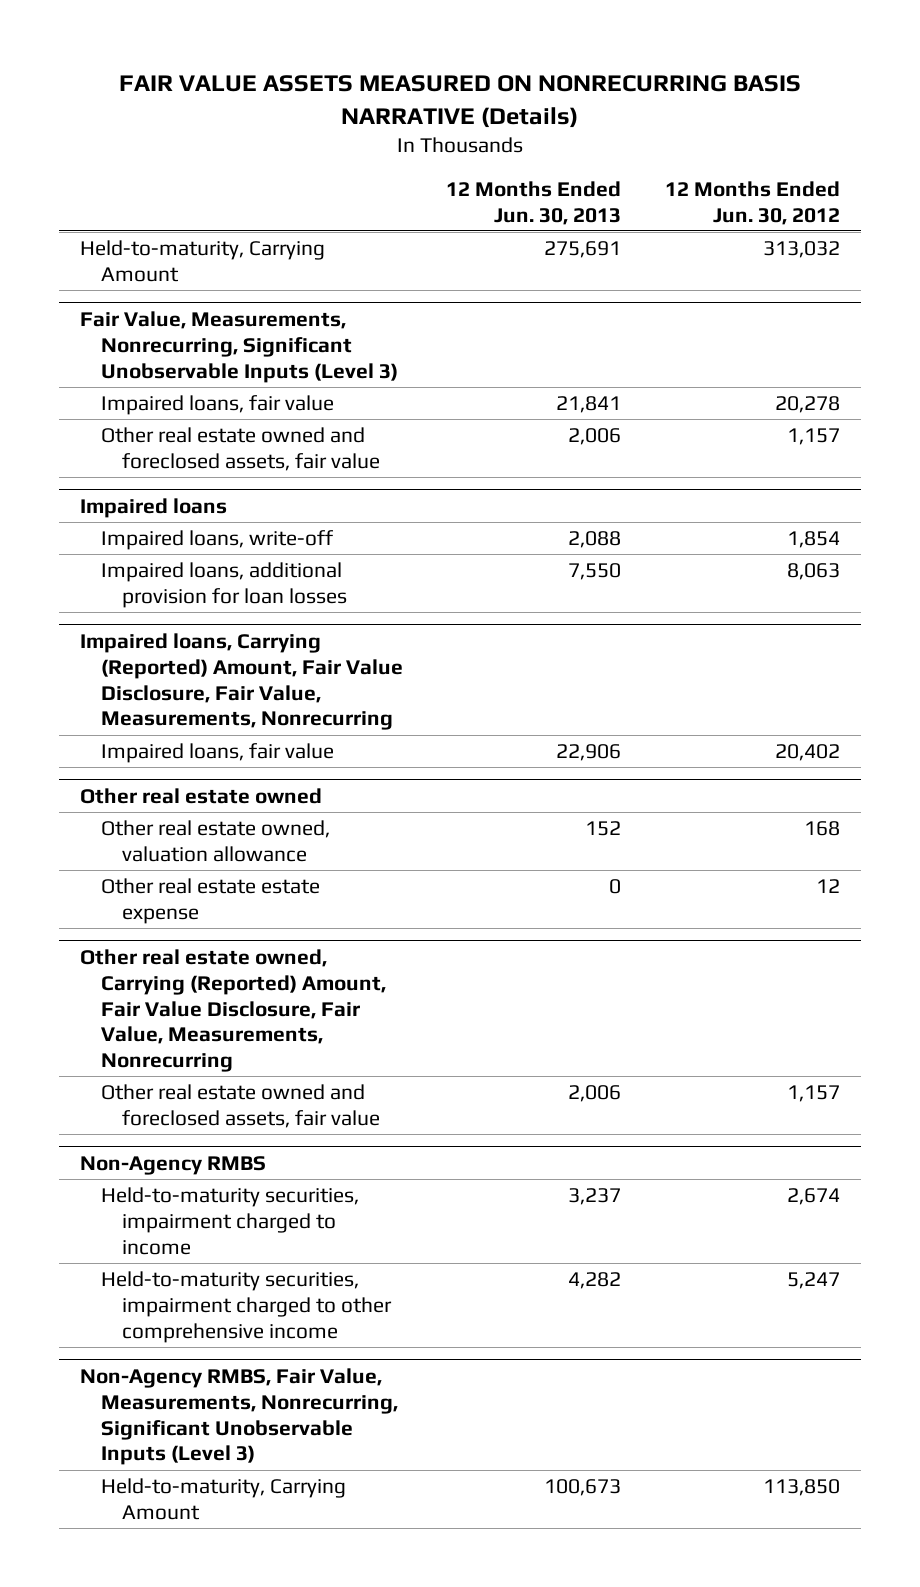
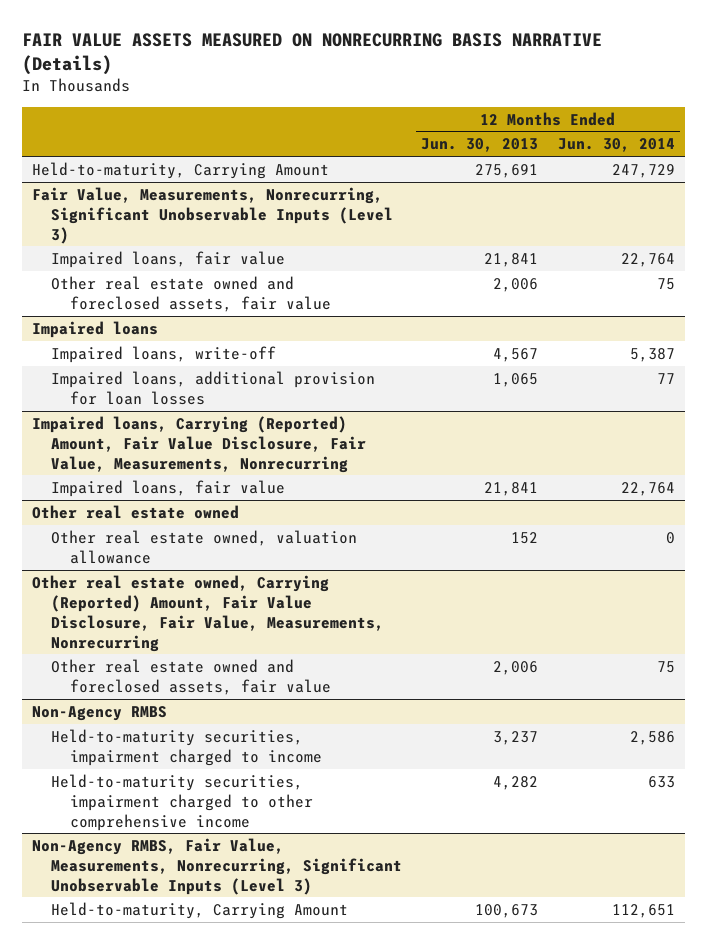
- | 12 Months Ended Jun. 30, 2013 | 12 Months Ended Jun. 30, 2012
+ | 12 Months Ended Jun. 30, 2013 | 12 Months Ended Jun. 30, 2014
@ Impaired loans
- Impaired loans, write-off | 2,088 | 1,854
- Impaired loans, additional provision for loan losses | 7,550 | 8,063
+ Impaired loans, write-off | 4,567 | 5,387
+ Impaired loans, additional provision for loan losses | 1,065 | 77
@ Impaired loans, Carrying (Reported) Amount, Fair Value Disclosure, Fair Value, Measurements, Nonrecurring
- Impaired loans, fair value | 22,906 | 20,402
+ Impaired loans, fair value | 21,841 | 22,764
@ Other real estate owned
- Other real estate estate expense | 0 | 12

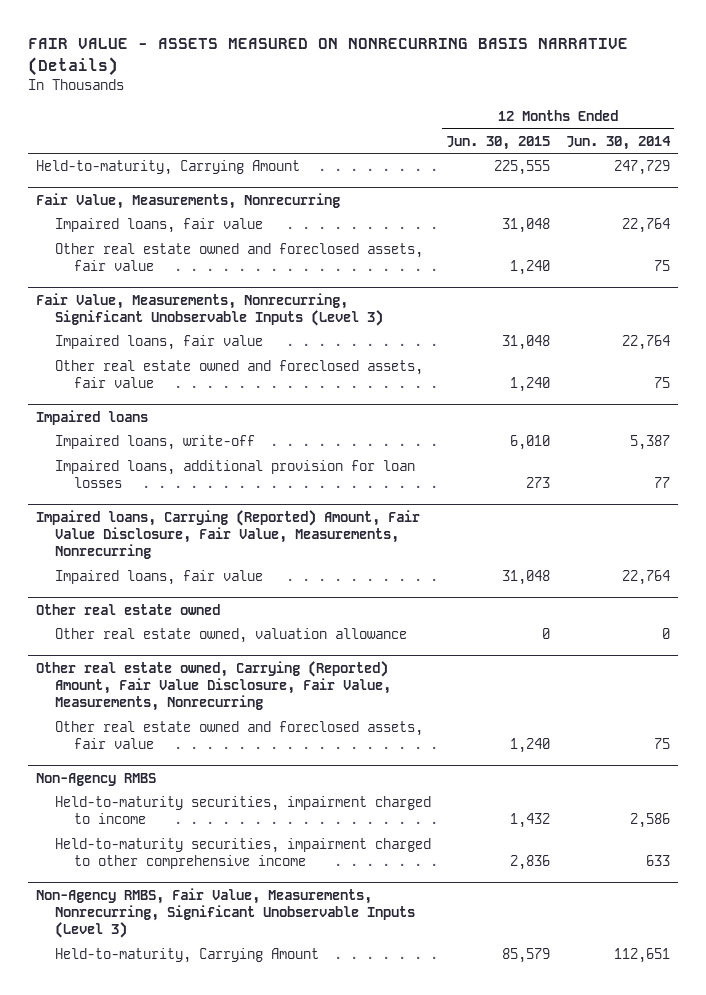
- FAIR VALUE ASSETS MEASURED ON NONRECURRING BASIS NARRATIVE (Details)
+ FAIR VALUE - ASSETS MEASURED ON NONRECURRING BASIS NARRATIVE (Details)
- | 12 Months Ended Jun. 30, 2013 | 12 Months Ended Jun. 30, 2014
+ | 12 Months Ended Jun. 30, 2015 | 12 Months Ended Jun. 30, 2014
+ Fair Value, Measurements, Nonrecurring
+ Impaired loans, fair value | 31,048 | 22,764
+ Other real estate owned and foreclosed assets, fair value | 1,240 | 75

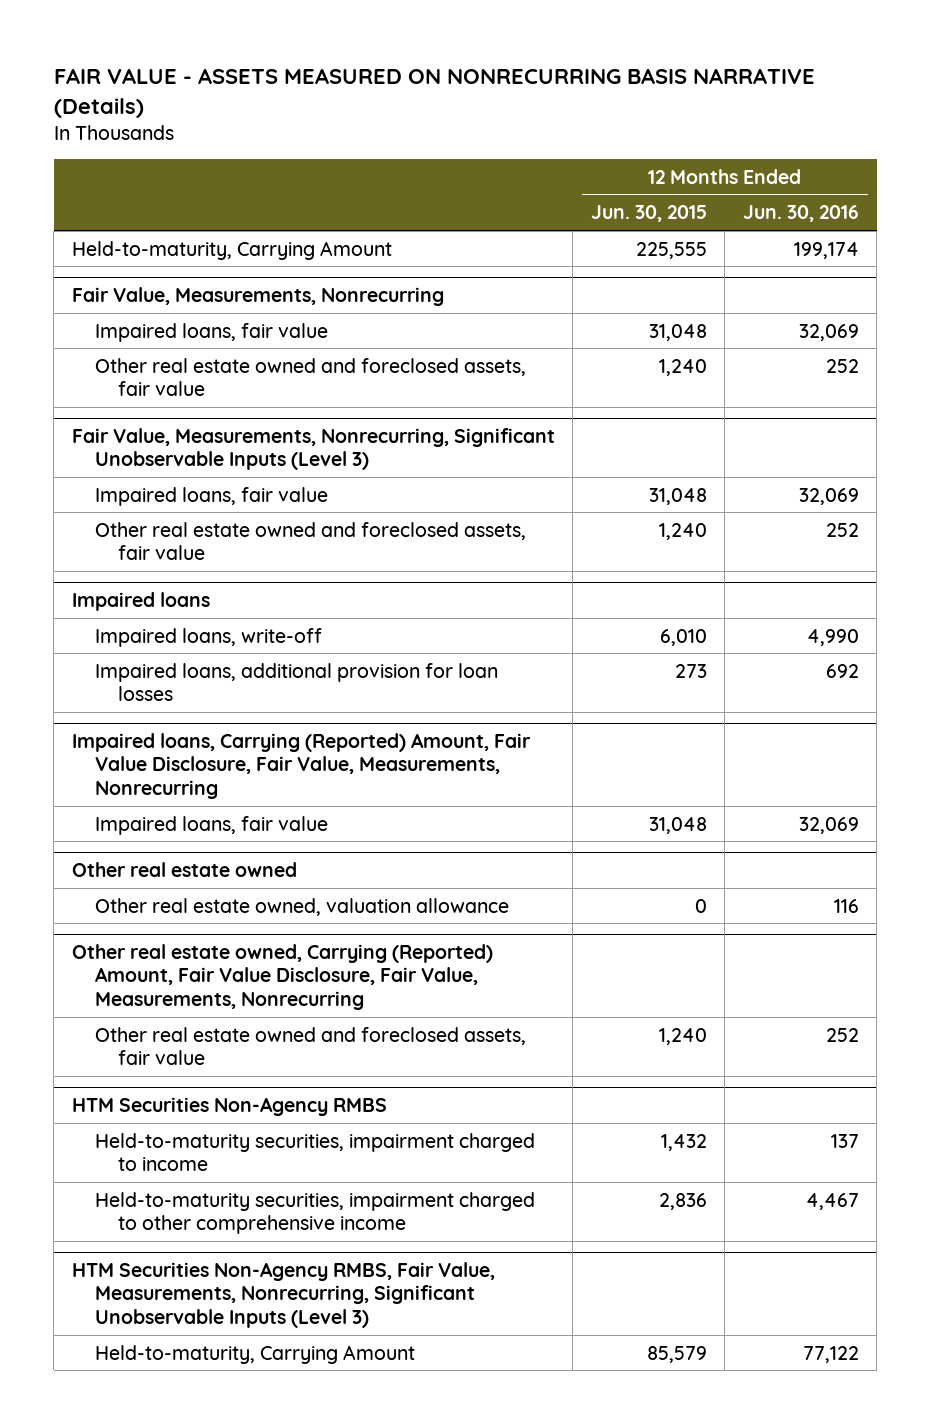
- | 12 Months Ended Jun. 30, 2015 | 12 Months Ended Jun. 30, 2014
+ | 12 Months Ended Jun. 30, 2015 | 12 Months Ended Jun. 30, 2016
- Non-Agency RMBS
+ HTM Securities Non-Agency RMBS
- Non-Agency RMBS, Fair Value, Measurements, Nonrecurring, Significant Unobservable Inputs (Level 3)
+ HTM Securities Non-Agency RMBS, Fair Value, Measurements, Nonrecurring, Significant Unobservable Inputs (Level 3)

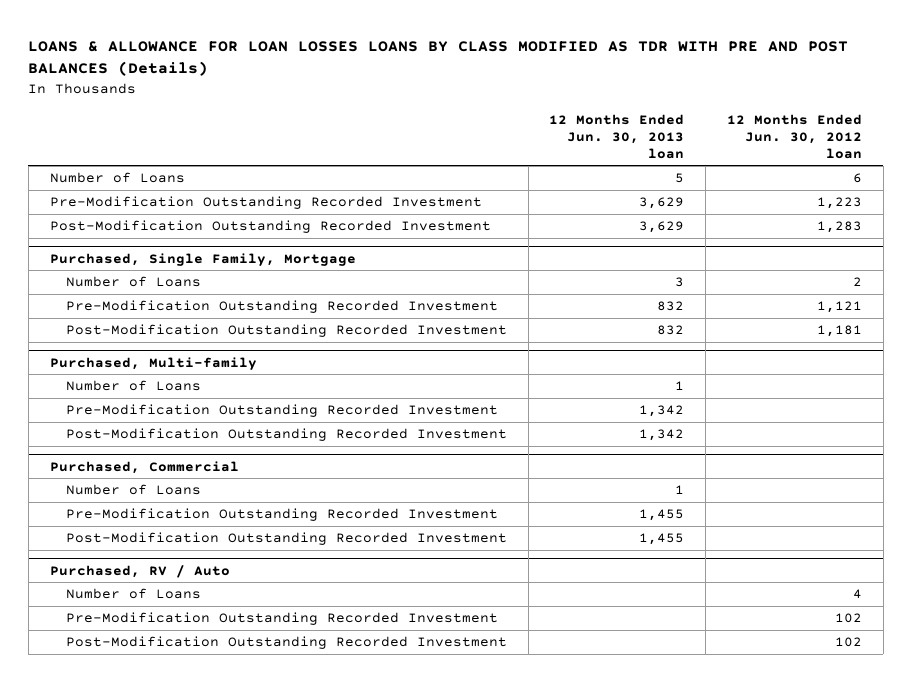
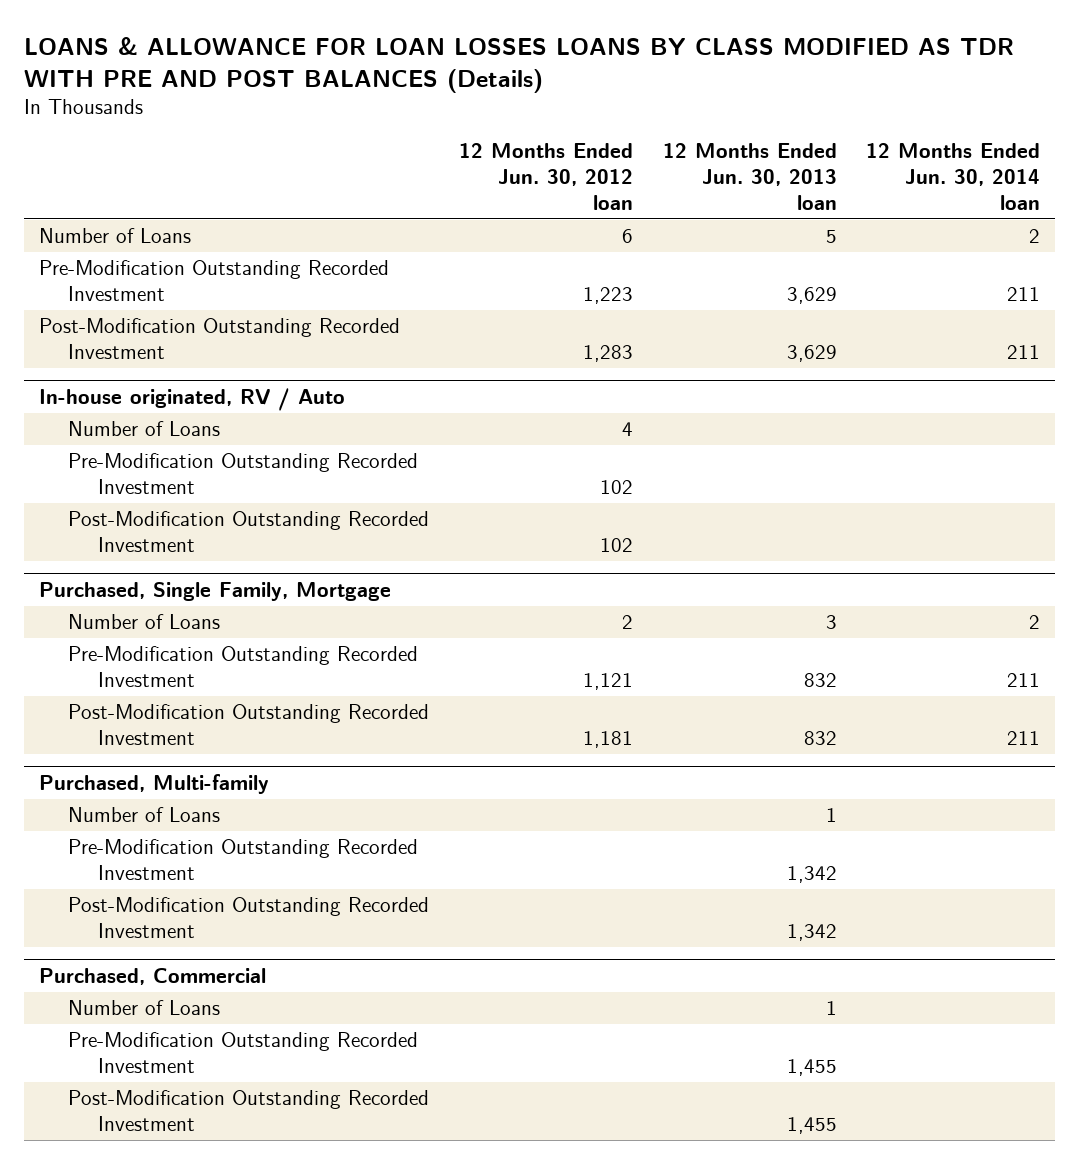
- | 12 Months Ended Jun. 30, 2013 loan | 12 Months Ended Jun. 30, 2012 loan
+ | 12 Months Ended Jun. 30, 2012 loan | 12 Months Ended Jun. 30, 2013 loan | 12 Months Ended Jun. 30, 2014 loan
+ In-house originated, RV / Auto
+ Number of Loans | 4 | |
+ Pre-Modification Outstanding Recorded Investment | 102 | |
+ Post-Modification Outstanding Recorded Investment | 102 | |
- Purchased, RV / Auto
- Number of Loans | | 4
- Pre-Modification Outstanding Recorded Investment | | 102
- Post-Modification Outstanding Recorded Investment | | 102

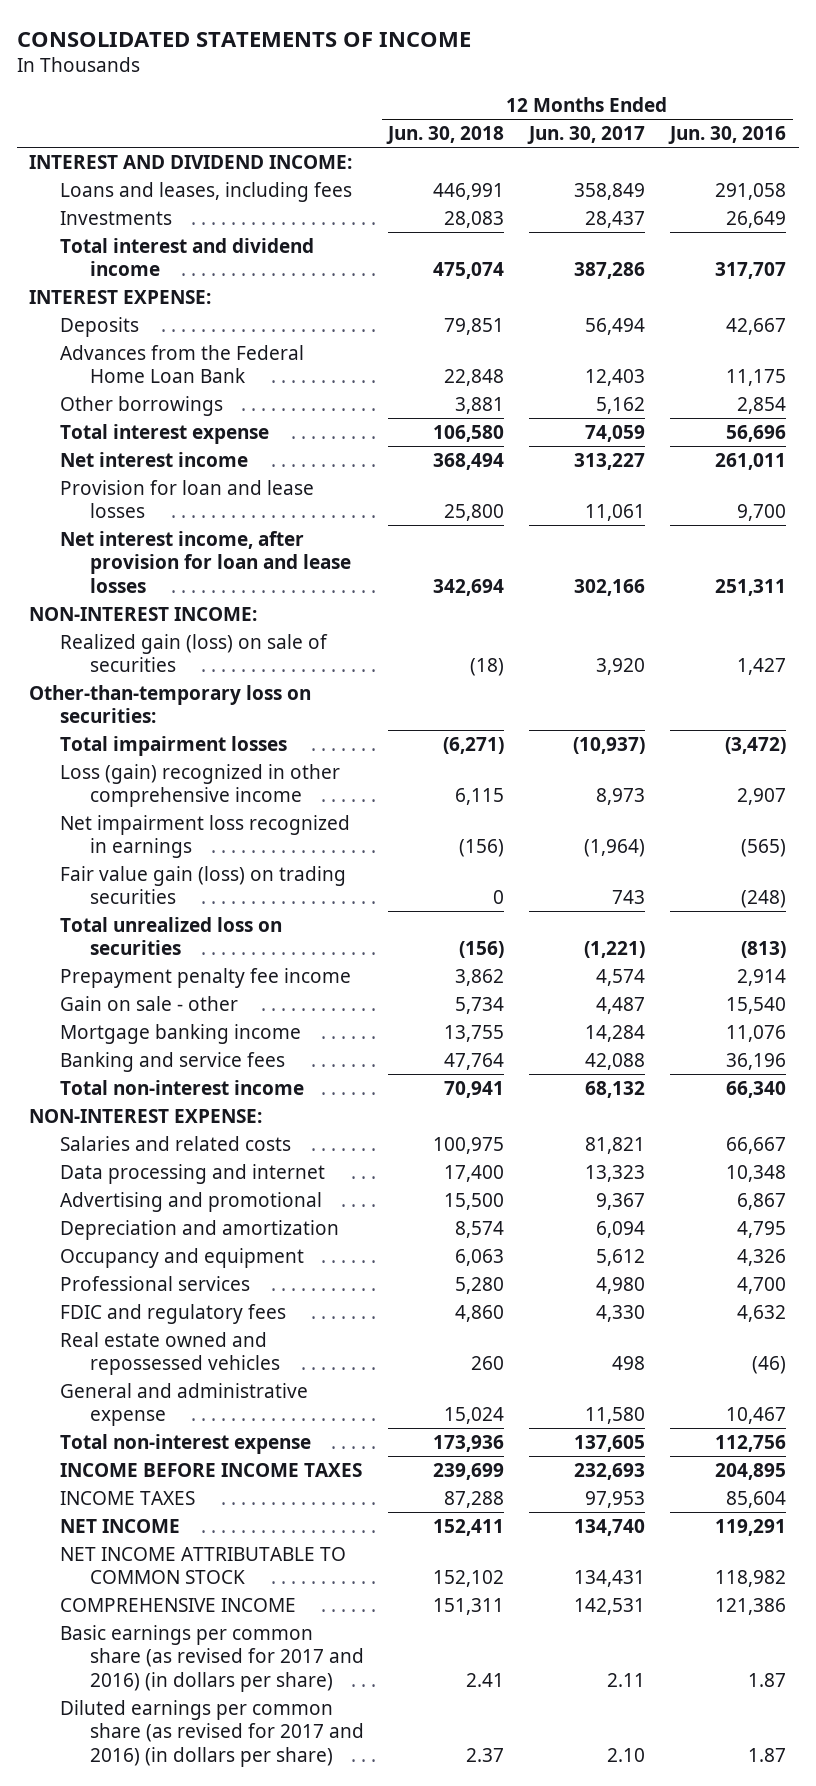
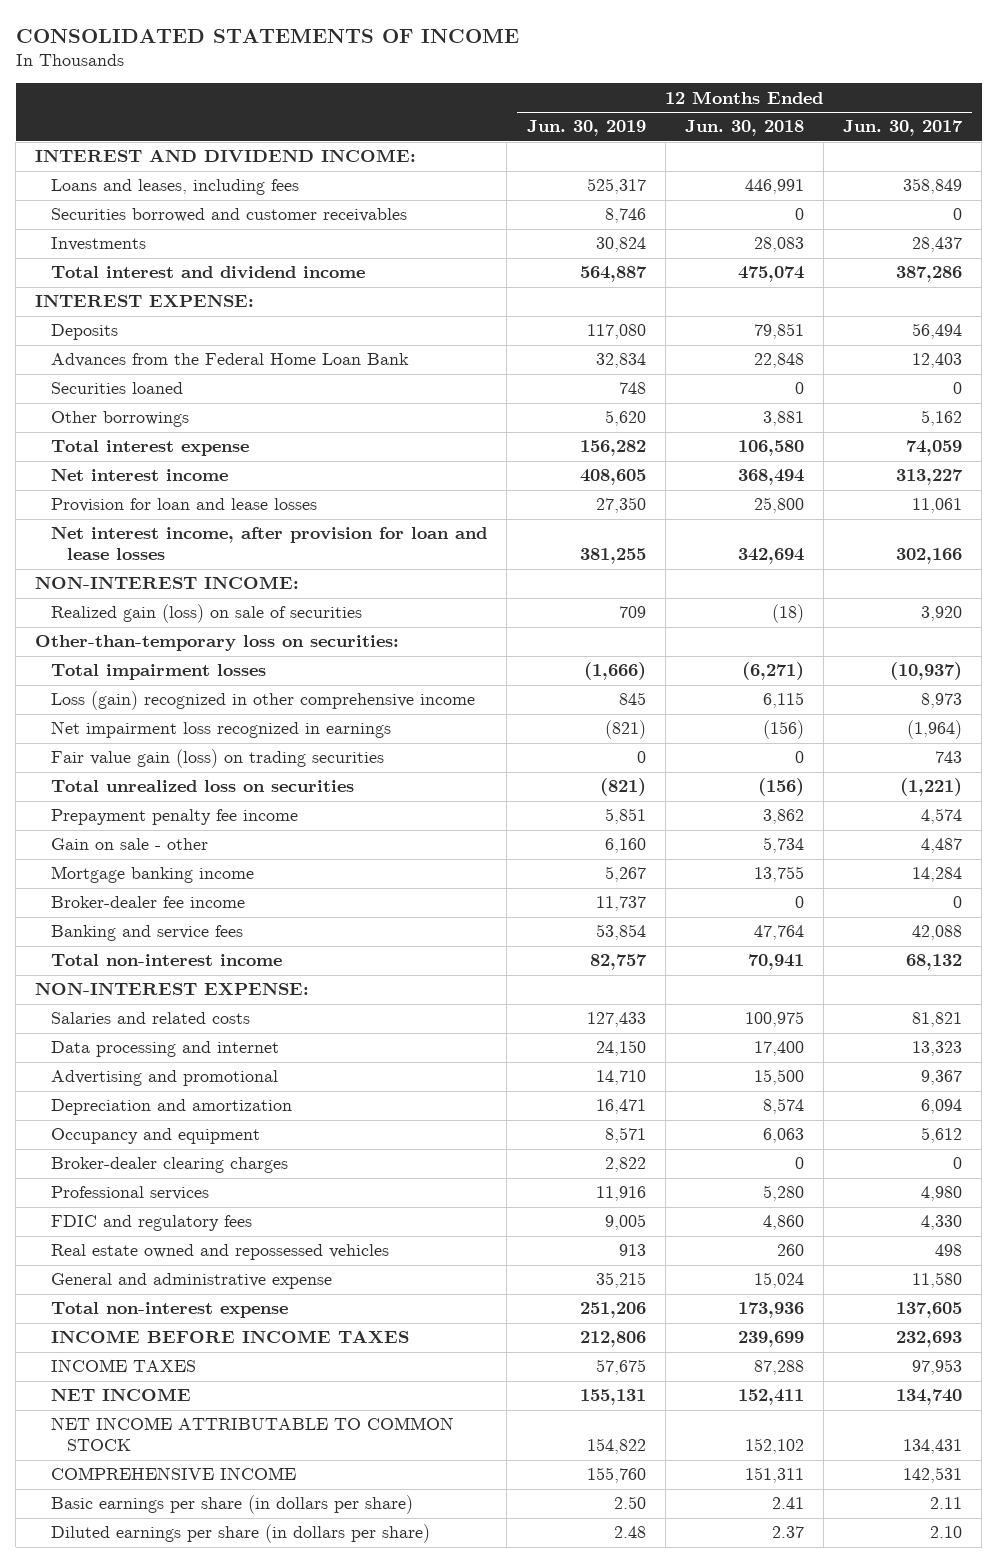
- | 12 Months Ended Jun. 30, 2018 | 12 Months Ended Jun. 30, 2017 | 12 Months Ended Jun. 30, 2016
+ | 12 Months Ended Jun. 30, 2019 | 12 Months Ended Jun. 30, 2018 | 12 Months Ended Jun. 30, 2017
+ Securities borrowed and customer receivables | 8,746 | 0 | 0
+ Securities loaned | 748 | 0 | 0
+ Broker-dealer fee income | 11,737 | 0 | 0
+ Broker-dealer clearing charges | 2,822 | 0 | 0
- Basic earnings per common share (as revised for 2017 and 2016) (in dollars per share) | 2.41 | 2.11 | 1.87
- Diluted earnings per common share (as revised for 2017 and 2016) (in dollars per share) | 2.37 | 2.10 | 1.87
+ Basic earnings per share (in dollars per share) | 2.50 | 2.41 | 2.11
+ Diluted earnings per share (in dollars per share) | 2.48 | 2.37 | 2.10

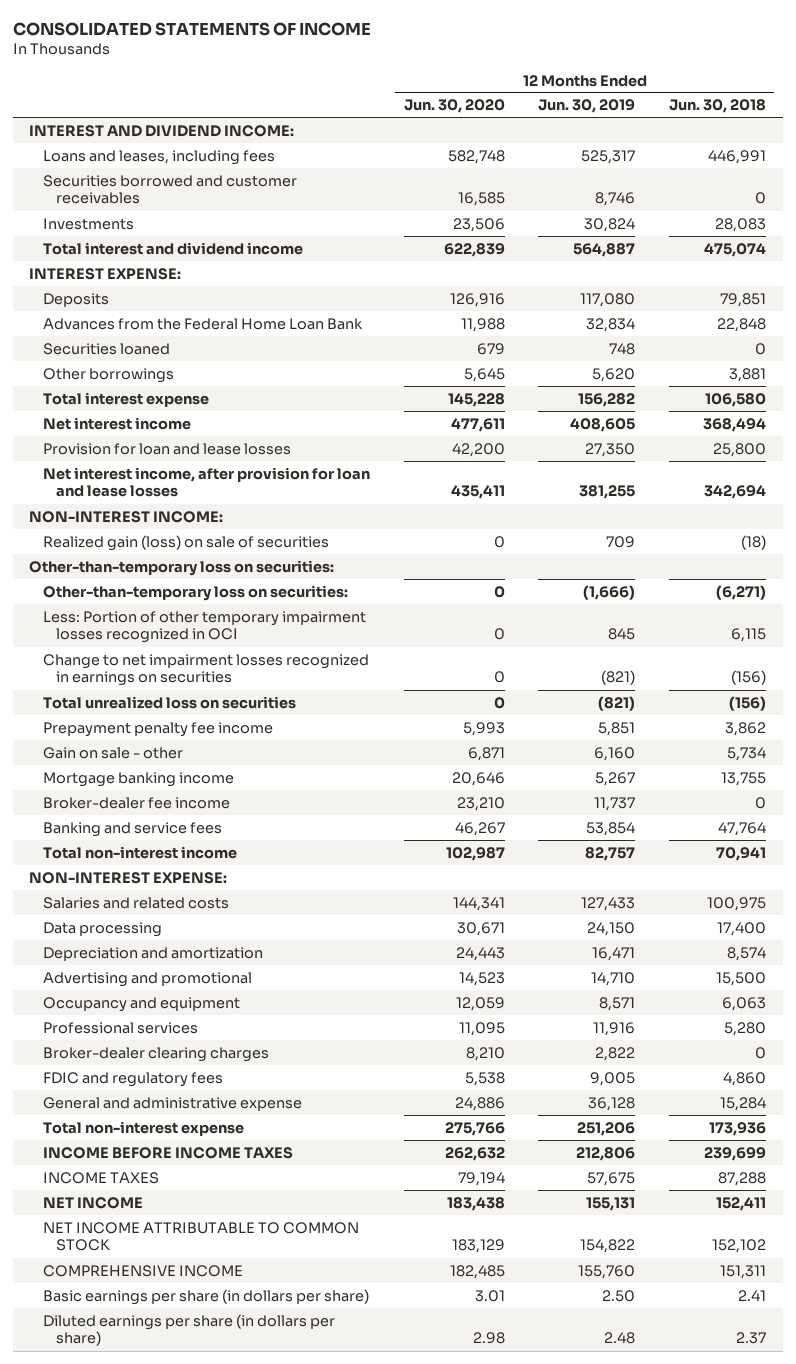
- | 12 Months Ended Jun. 30, 2019 | 12 Months Ended Jun. 30, 2018 | 12 Months Ended Jun. 30, 2017
+ | 12 Months Ended Jun. 30, 2020 | 12 Months Ended Jun. 30, 2019 | 12 Months Ended Jun. 30, 2018
- Total impairment losses | (1,666) | (6,271) | (10,937)
- Loss (gain) recognized in other comprehensive income | 845 | 6,115 | 8,973
- Net impairment loss recognized in earnings | (821) | (156) | (1,964)
- Fair value gain (loss) on trading securities | 0 | 0 | 743
+ Other-than-temporary loss on securities: | 0 | (1,666) | (6,271)
+ Less: Portion of other temporary impairment losses recognized in OCI | 0 | 845 | 6,115
+ Change to net impairment losses recognized in earnings on securities | 0 | (821) | (156)
- Data processing and internet | 24,150 | 17,400 | 13,323
+ Data processing | 30,671 | 24,150 | 17,400
moved down: Advertising and promotional | 14,523 | 14,710 | 15,500
moved down: Broker-dealer clearing charges | 8,210 | 2,822 | 0
- Real estate owned and repossessed vehicles | 913 | 260 | 498
- General and administrative expense | 35,215 | 15,024 | 11,580
+ General and administrative expense | 24,886 | 36,128 | 15,284

